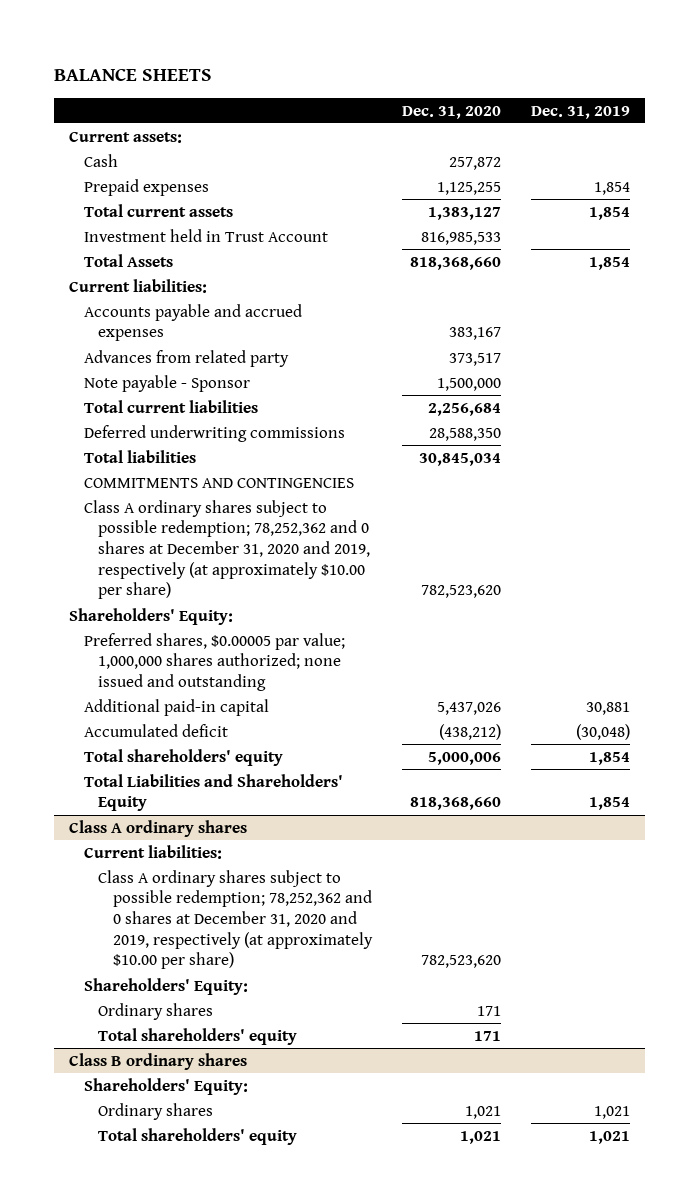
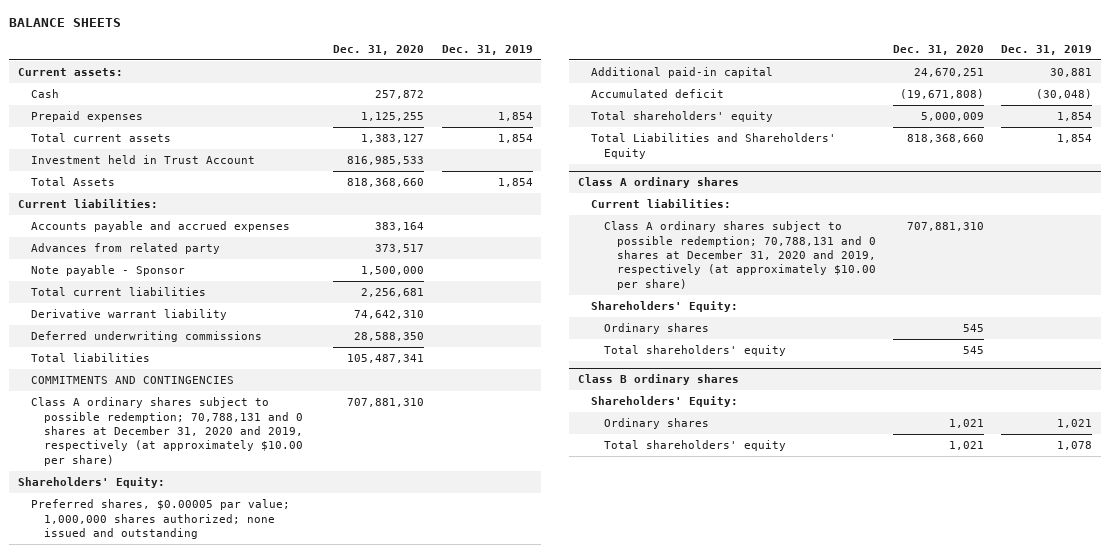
- Accounts payable and accrued expenses | 383,167 |
+ Accounts payable and accrued expenses | 383,164 |
- Total current liabilities | 2,256,684 |
+ Total current liabilities | 2,256,681 |
+ Derivative warrant liability | 74,642,310 |
- Total liabilities | 30,845,034 |
+ Total liabilities | 105,487,341 |
- Class A ordinary shares subject to possible redemption; 78,252,362 and 0 shares at December 31, 2020 and 2019, respectively (at approximately $10.00 per share) | 782,523,620 |
+ Class A ordinary shares subject to possible redemption; 70,788,131 and 0 shares at December 31, 2020 and 2019, respectively (at approximately $10.00 per share) | 707,881,310 |
- Additional paid-in capital | 5,437,026 | 30,881
- Accumulated deficit | (438,212) | (30,048)
- Total shareholders' equity | 5,000,006 | 1,854
+ Additional paid-in capital | 24,670,251 | 30,881
+ Accumulated deficit | (19,671,808) | (30,048)
+ Total shareholders' equity | 5,000,009 | 1,854
@ Class A ordinary shares
- Class A ordinary shares subject to possible redemption; 78,252,362 and 0 shares at December 31, 2020 and 2019, respectively (at approximately $10.00 per share) | 782,523,620 |
+ Class A ordinary shares subject to possible redemption; 70,788,131 and 0 shares at December 31, 2020 and 2019, respectively (at approximately $10.00 per share) | 707,881,310 |
- Ordinary shares | 171 |
- Total shareholders' equity | 171 |
+ Ordinary shares | 545 |
+ Total shareholders' equity | 545 |
@ Class B ordinary shares
- Total shareholders' equity | 1,021 | 1,021
+ Total shareholders' equity | 1,021 | 1,078

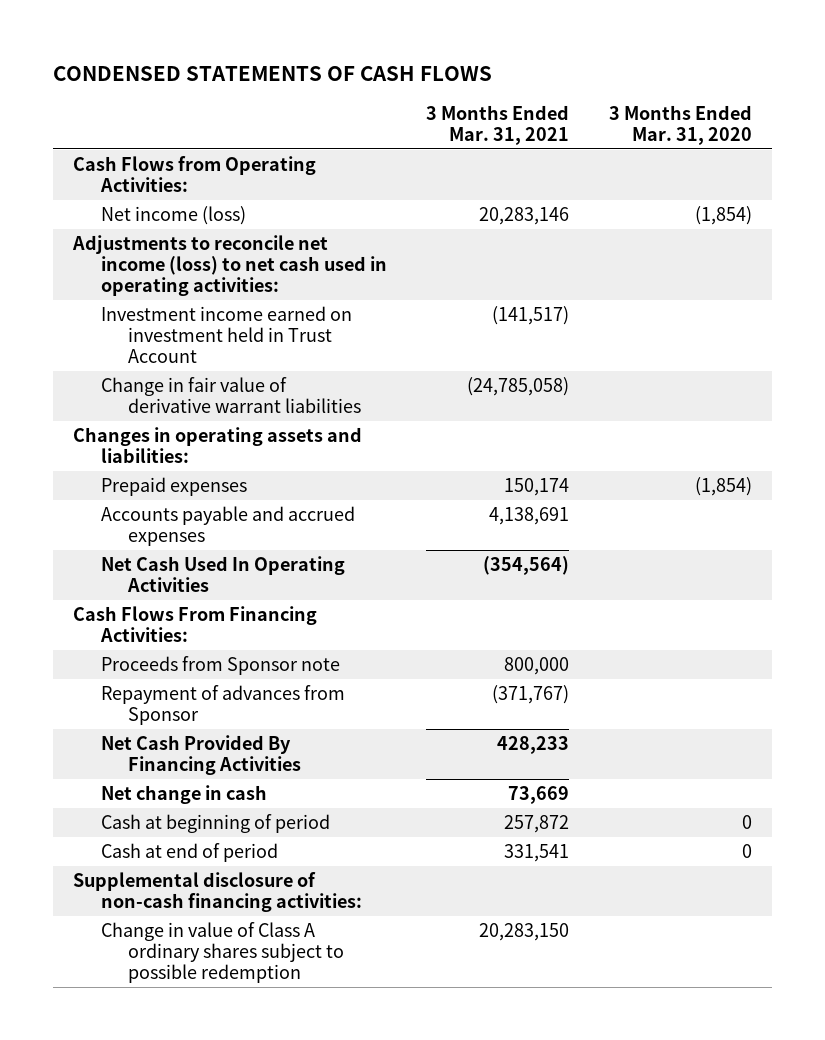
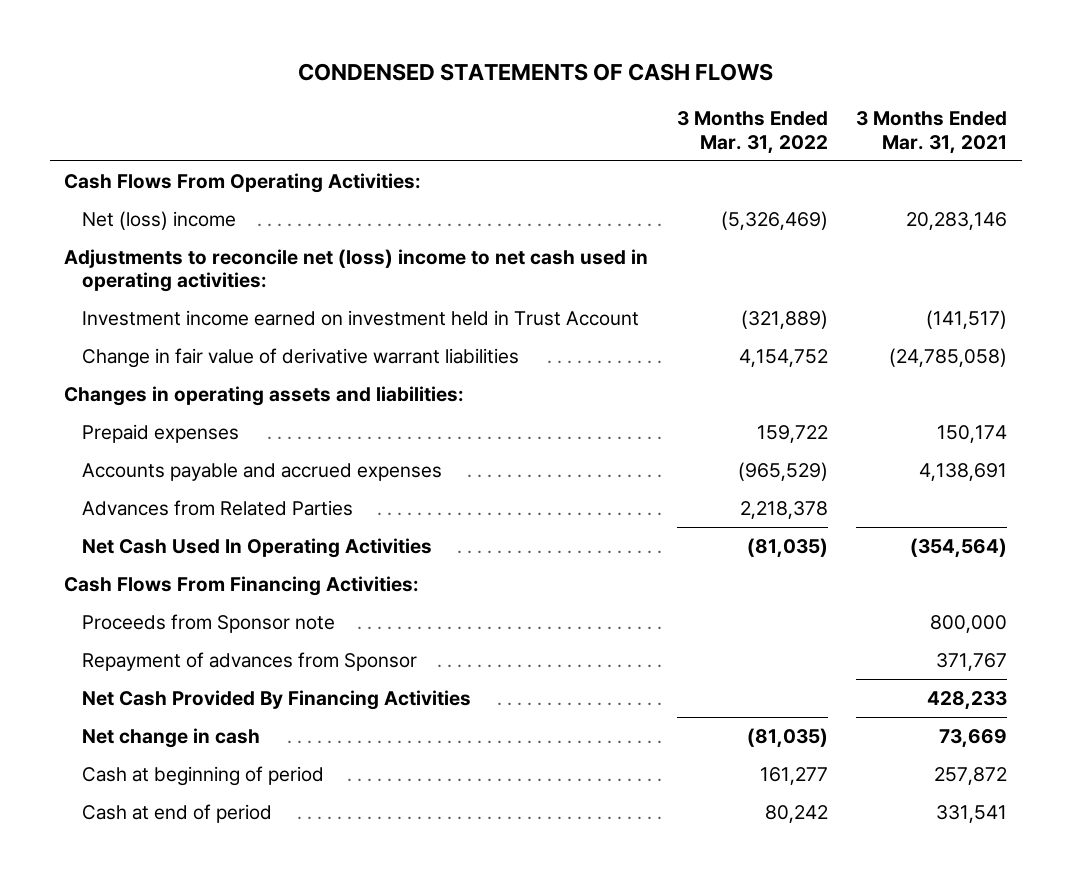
- | 3 Months Ended Mar. 31, 2021 | 3 Months Ended Mar. 31, 2020
+ | 3 Months Ended Mar. 31, 2022 | 3 Months Ended Mar. 31, 2021
- Cash Flows from Operating Activities:
- Net income (loss) | 20,283,146 | (1,854)
- Adjustments to reconcile net income (loss) to net cash used in operating activities:
+ Cash Flows From Operating Activities:
+ Net (loss) income | (5,326,469) | 20,283,146
+ Adjustments to reconcile net (loss) income to net cash used in operating activities:
+ Advances from Related Parties | 2,218,378 |
- Repayment of advances from Sponsor | (371,767) |
+ Repayment of advances from Sponsor | | 371,767
- Supplemental disclosure of non-cash financing activities:
- Change in value of Class A ordinary shares subject to possible redemption | 20,283,150 |

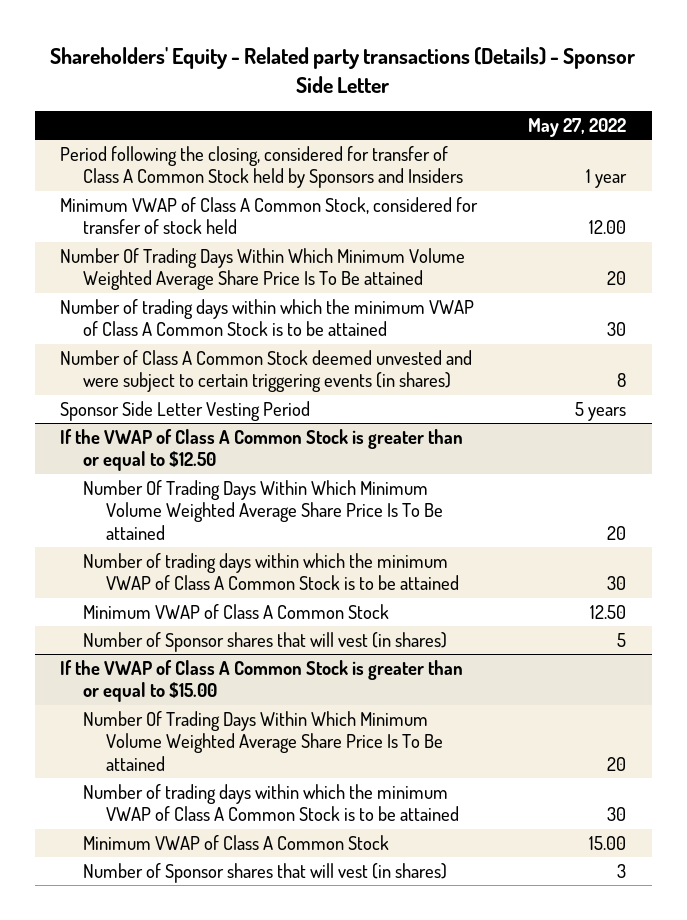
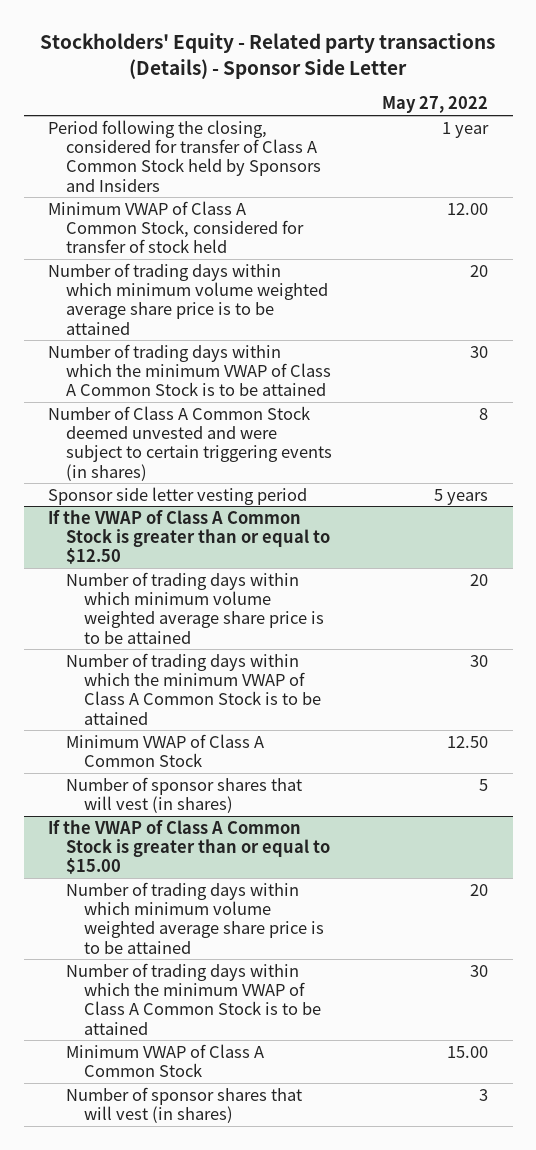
- Shareholders' Equity - Related party transactions (Details) - Sponsor Side Letter
+ Stockholders' Equity - Related party transactions (Details) - Sponsor Side Letter
- Number Of Trading Days Within Which Minimum Volume Weighted Average Share Price Is To Be attained | 20
+ Number of trading days within which minimum volume weighted average share price is to be attained | 20
- Sponsor Side Letter Vesting Period | 5 years
+ Sponsor side letter vesting period | 5 years
@ If the VWAP of Class A Common Stock is greater than or equal to $12.50
- Number Of Trading Days Within Which Minimum Volume Weighted Average Share Price Is To Be attained | 20
+ Number of trading days within which minimum volume weighted average share price is to be attained | 20
- Number of Sponsor shares that will vest (in shares) | 5
+ Number of sponsor shares that will vest (in shares) | 5
@ If the VWAP of Class A Common Stock is greater than or equal to $15.00
- Number Of Trading Days Within Which Minimum Volume Weighted Average Share Price Is To Be attained | 20
+ Number of trading days within which minimum volume weighted average share price is to be attained | 20
- Number of Sponsor shares that will vest (in shares) | 3
+ Number of sponsor shares that will vest (in shares) | 3

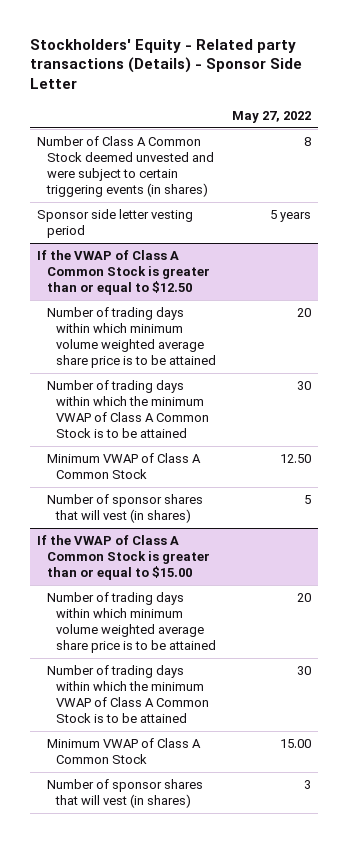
- Period following the closing, considered for transfer of Class A Common Stock held by Sponsors and Insiders | 1 year
- Minimum VWAP of Class A Common Stock, considered for transfer of stock held | 12.00
- Number of trading days within which minimum volume weighted average share price is to be attained | 20
- Number of trading days within which the minimum VWAP of Class A Common Stock is to be attained | 30

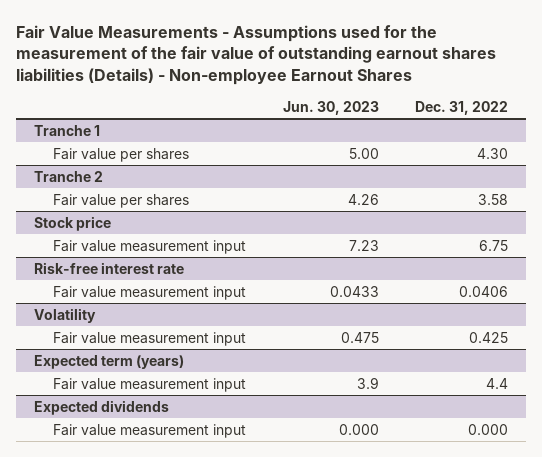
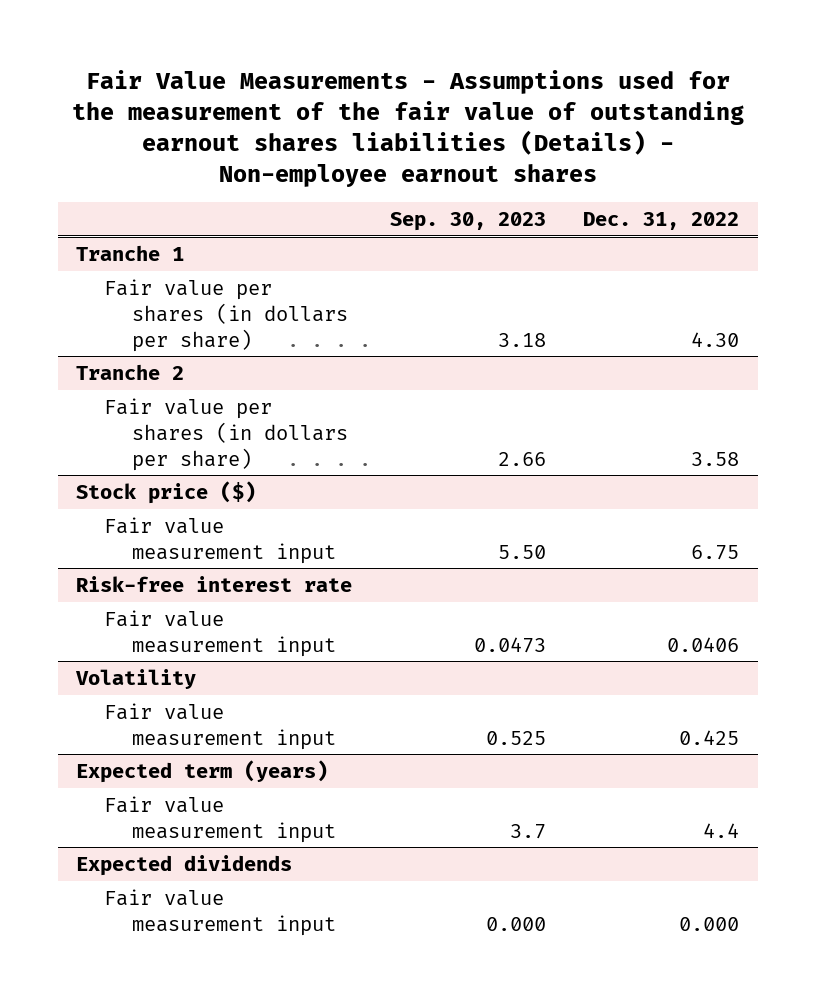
- Fair Value Measurements - Assumptions used for the measurement of the fair value of outstanding earnout shares liabilities (Details) - Non-employee Earnout Shares
+ Fair Value Measurements - Assumptions used for the measurement of the fair value of outstanding earnout shares liabilities (Details) - Non-employee earnout shares
- | Jun. 30, 2023 | Dec. 31, 2022
+ | Sep. 30, 2023 | Dec. 31, 2022
@ Tranche 1
- Fair value per shares | 5.00 | 4.30
+ Fair value per shares (in dollars per share) | 3.18 | 4.30
@ Tranche 2
- Fair value per shares | 4.26 | 3.58
- Stock price
@ Tranche 2
+ Fair value per shares (in dollars per share) | 2.66 | 3.58
+ Stock price ($)

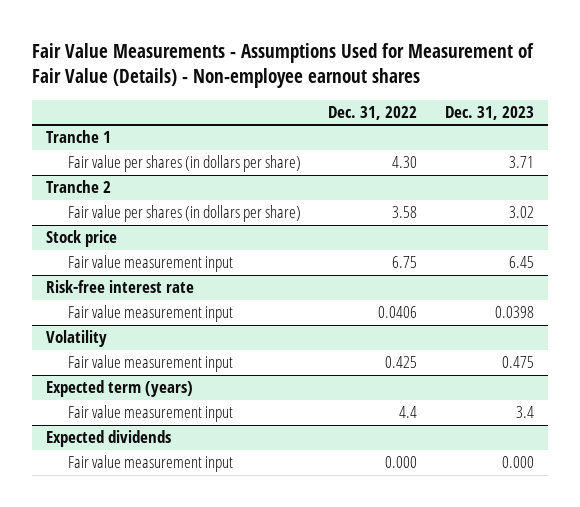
- Fair Value Measurements - Assumptions used for the measurement of the fair value of outstanding earnout shares liabilities (Details) - Non-employee earnout shares
+ Fair Value Measurements - Assumptions Used for Measurement of Fair Value (Details) - Non-employee earnout shares
- | Sep. 30, 2023 | Dec. 31, 2022
+ | Dec. 31, 2022 | Dec. 31, 2023
- Stock price ($)
+ Stock price

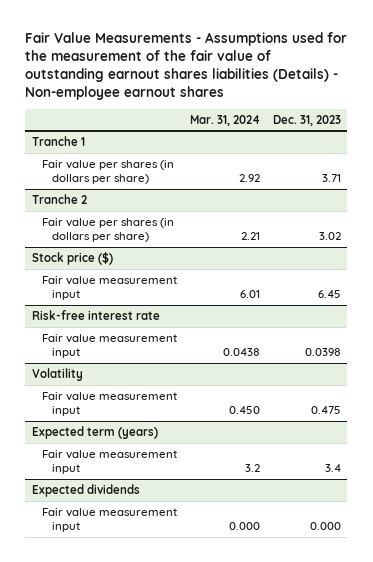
- Fair Value Measurements - Assumptions Used for Measurement of Fair Value (Details) - Non-employee earnout shares
+ Fair Value Measurements - Assumptions used for the measurement of the fair value of outstanding earnout shares liabilities (Details) - Non-employee earnout shares
- | Dec. 31, 2022 | Dec. 31, 2023
+ | Mar. 31, 2024 | Dec. 31, 2023
- Stock price
+ Stock price ($)

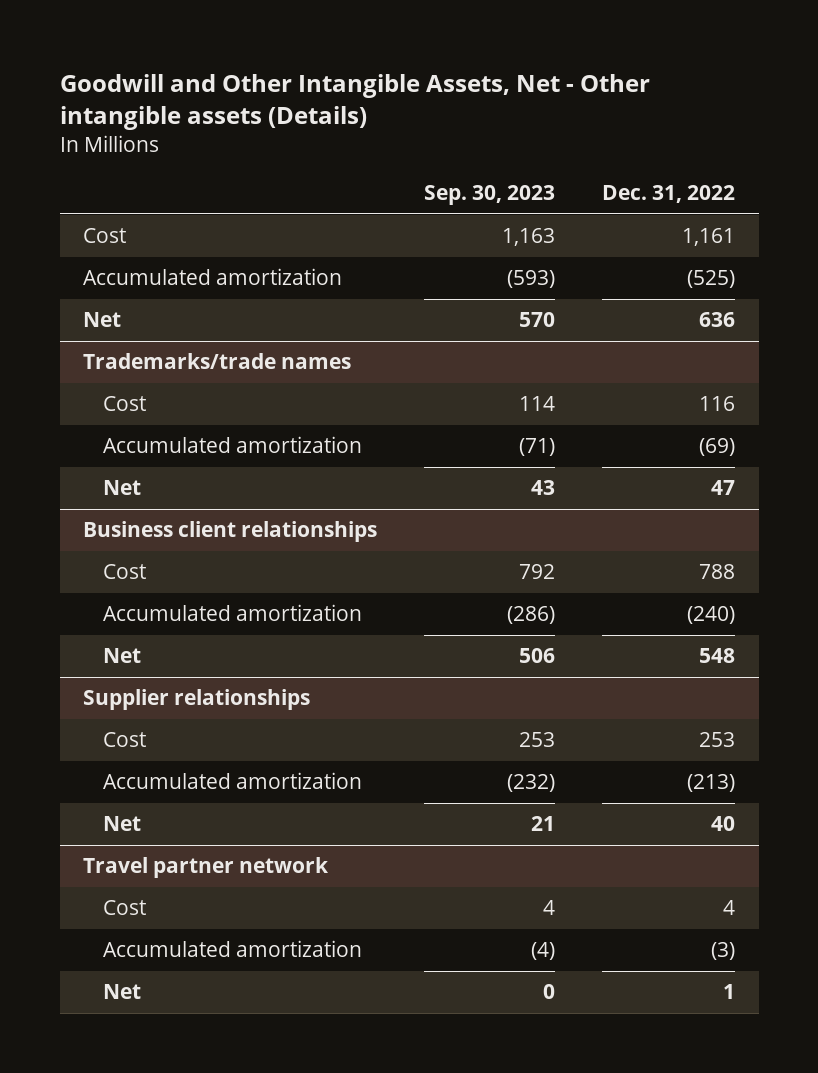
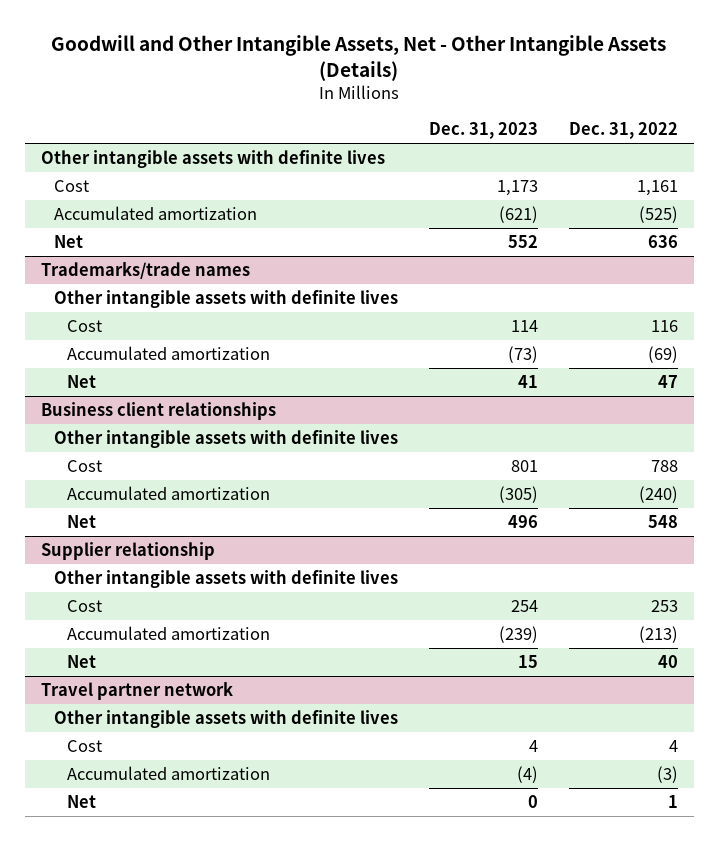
- Goodwill and Other Intangible Assets, Net - Other intangible assets (Details)
+ Goodwill and Other Intangible Assets, Net - Other Intangible Assets (Details)
- | Sep. 30, 2023 | Dec. 31, 2022
+ | Dec. 31, 2023 | Dec. 31, 2022
+ Other intangible assets with definite lives
@ Trademarks/trade names
+ Other intangible assets with definite lives
@ Business client relationships
+ Other intangible assets with definite lives
- Supplier relationships
+ Supplier relationship
+ Other intangible assets with definite lives
@ Travel partner network
+ Other intangible assets with definite lives

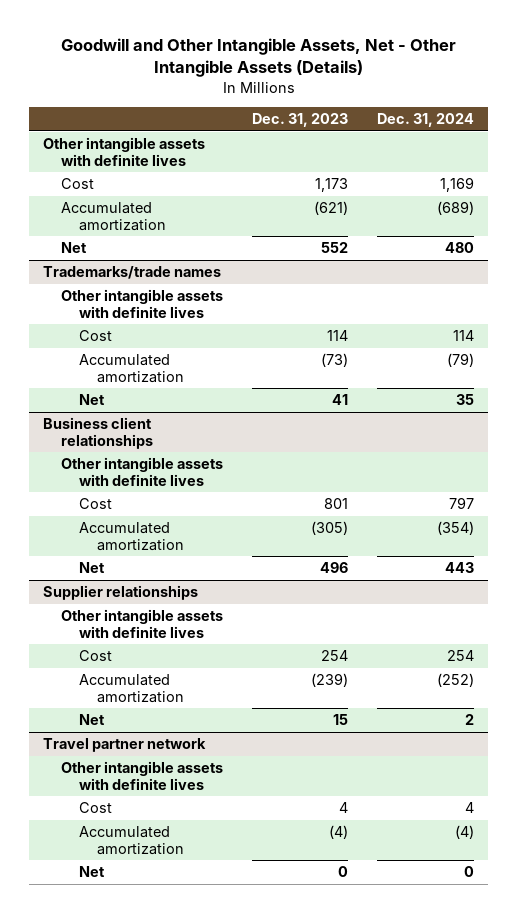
- | Dec. 31, 2023 | Dec. 31, 2022
+ | Dec. 31, 2023 | Dec. 31, 2024
- Supplier relationship
+ Supplier relationships

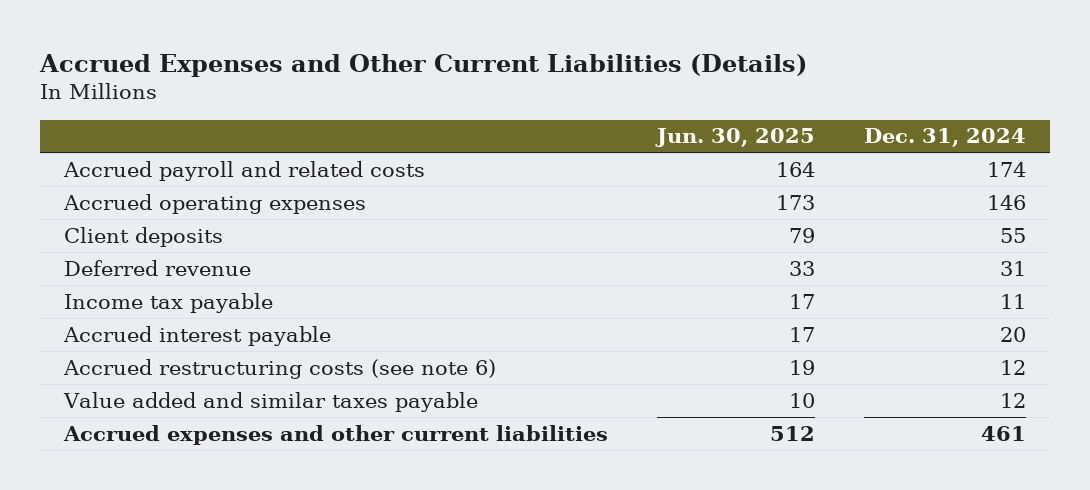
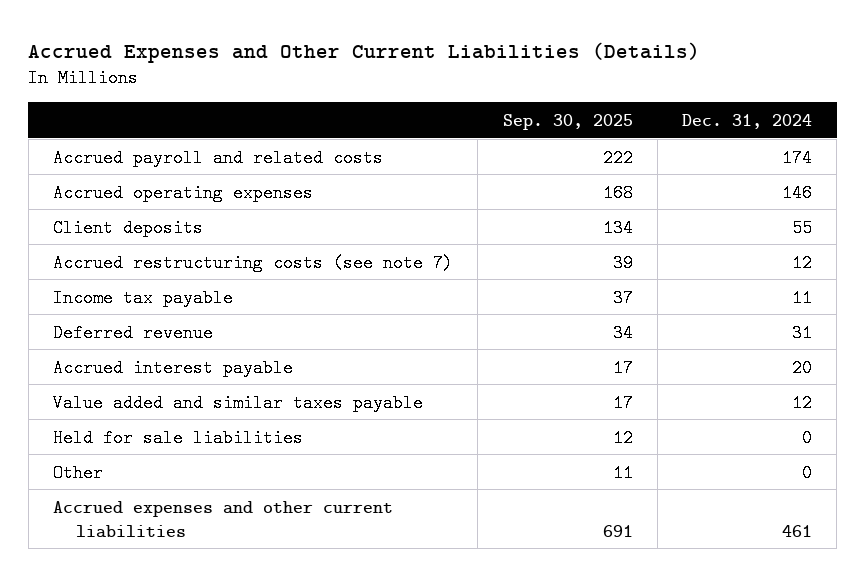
- | Jun. 30, 2025 | Dec. 31, 2024
+ | Sep. 30, 2025 | Dec. 31, 2024
+ Accrued restructuring costs (see note 7) | 39 | 12
moved down: Deferred revenue | 34 | 31
- Accrued restructuring costs (see note 6) | 19 | 12
+ Held for sale liabilities | 12 | 0
+ Other | 11 | 0

